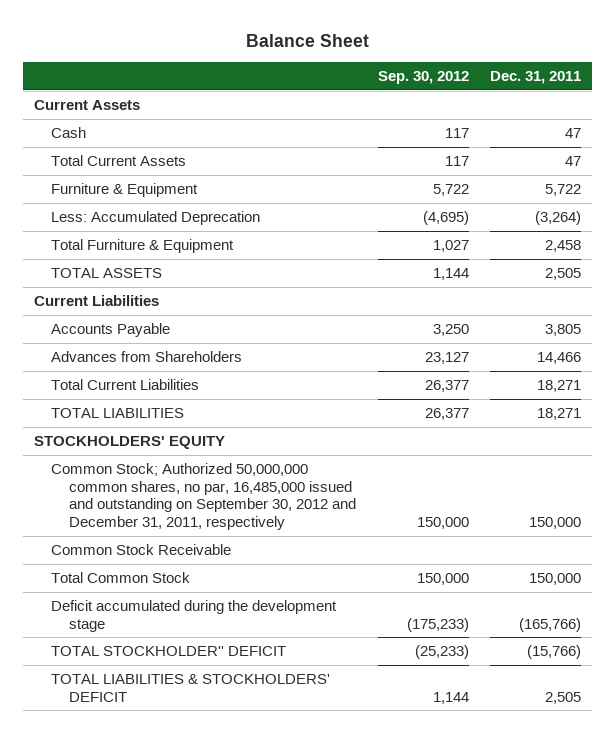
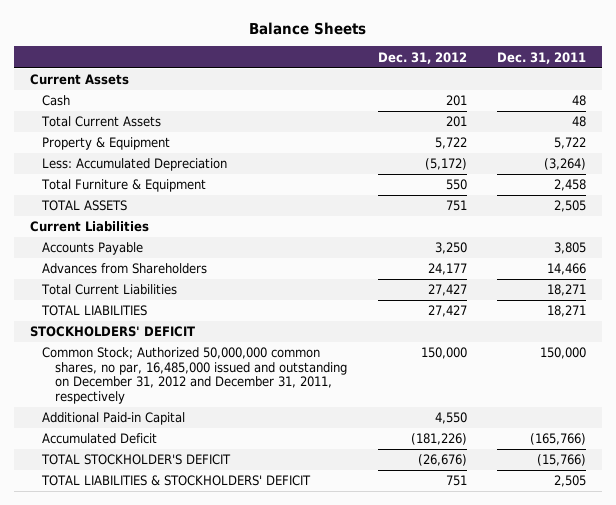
- Balance Sheet
+ Balance Sheets
- | Sep. 30, 2012 | Dec. 31, 2011
+ | Dec. 31, 2012 | Dec. 31, 2011
- Cash | 117 | 47
- Total Current Assets | 117 | 47
- Furniture & Equipment | 5,722 | 5,722
- Less: Accumulated Deprecation | (4,695) | (3,264)
+ Cash | 201 | 48
+ Total Current Assets | 201 | 48
+ Property & Equipment | 5,722 | 5,722
+ Less: Accumulated Depreciation | (5,172) | (3,264)
- STOCKHOLDERS' EQUITY
- Common Stock; Authorized 50,000,000 common shares, no par, 16,485,000 issued and outstanding on September 30, 2012 and December 31, 2011, respectively | 150,000 | 150,000
- Common Stock Receivable
- Total Common Stock | 150,000 | 150,000
- Deficit accumulated during the development stage | (175,233) | (165,766)
- TOTAL STOCKHOLDER'' DEFICIT | (25,233) | (15,766)
+ STOCKHOLDERS' DEFICIT
+ Common Stock; Authorized 50,000,000 common shares, no par, 16,485,000 issued and outstanding on December 31, 2012 and December 31, 2011, respectively | 150,000 | 150,000
+ Additional Paid-in Capital | 4,550 |
+ Accumulated Deficit | (181,226) | (165,766)
+ TOTAL STOCKHOLDER'S DEFICIT | (26,676) | (15,766)

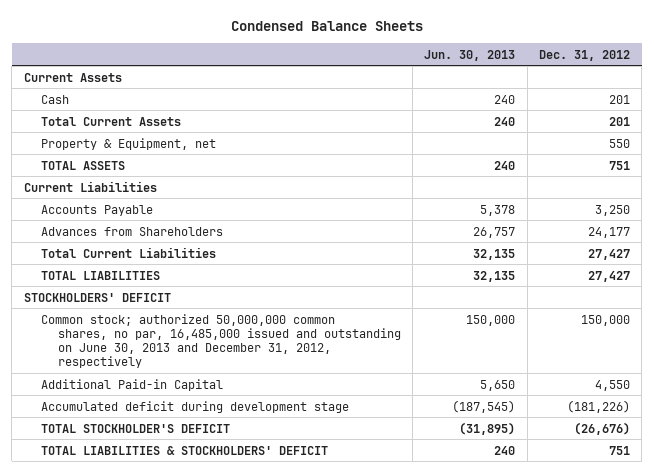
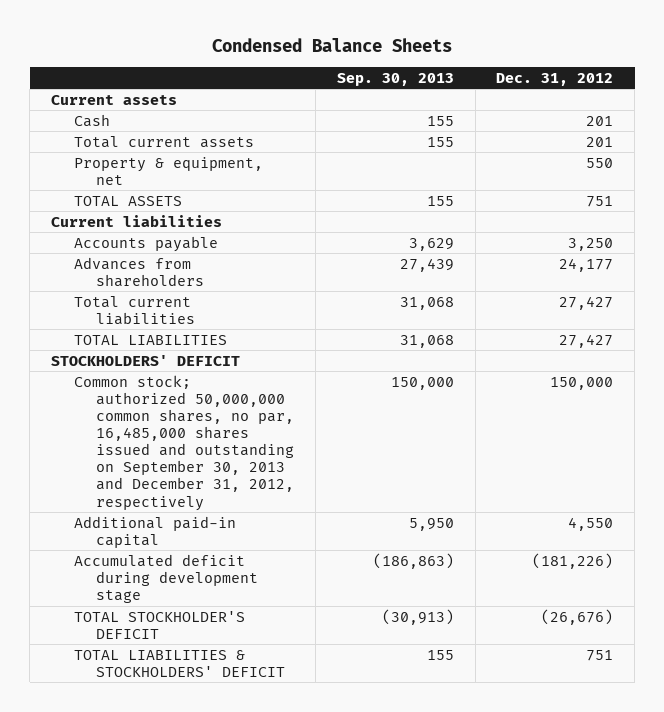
- | Jun. 30, 2013 | Dec. 31, 2012
+ | Sep. 30, 2013 | Dec. 31, 2012
- Current Assets
+ Current assets
- Total Current Assets | 240 | 201
- Property & Equipment, net | | 550
+ Total current assets | 155 | 201
+ Property & equipment, net | | 550
- Current Liabilities
- Accounts Payable | 5,378 | 3,250
- Advances from Shareholders | 26,757 | 24,177
- Total Current Liabilities | 32,135 | 27,427
+ Current liabilities
+ Accounts payable | 3,629 | 3,250
+ Advances from shareholders | 27,439 | 24,177
+ Total current liabilities | 31,068 | 27,427
- Common stock; authorized 50,000,000 common shares, no par, 16,485,000 issued and outstanding on June 30, 2013 and December 31, 2012, respectively | 150,000 | 150,000
- Additional Paid-in Capital | 5,650 | 4,550
+ Common stock; authorized 50,000,000 common shares, no par, 16,485,000 shares issued and outstanding on September 30, 2013 and December 31, 2012, respectively | 150,000 | 150,000
+ Additional paid-in capital | 5,950 | 4,550

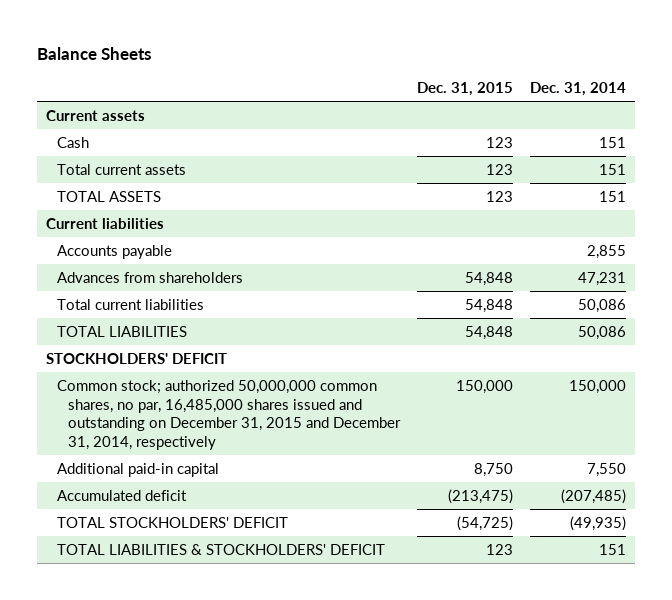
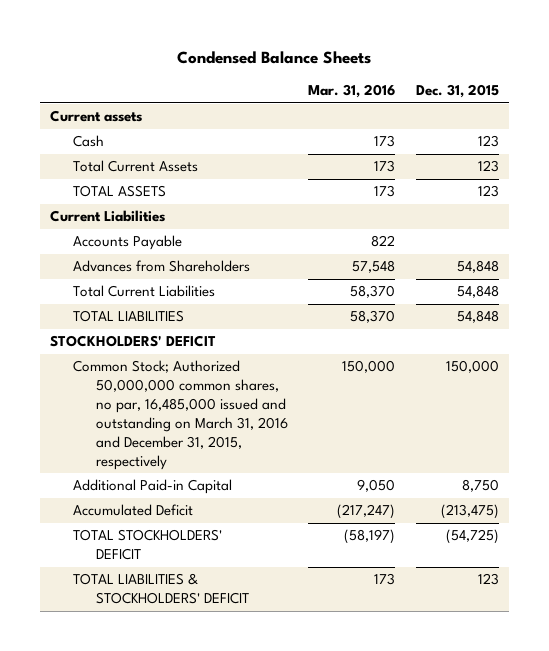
- Balance Sheets
+ Condensed Balance Sheets
- | Dec. 31, 2015 | Dec. 31, 2014
+ | Mar. 31, 2016 | Dec. 31, 2015
- Total current assets | 123 | 151
+ Total Current Assets | 173 | 123
- Current liabilities
- Accounts payable | | 2,855
- Advances from shareholders | 54,848 | 47,231
- Total current liabilities | 54,848 | 50,086
+ Current Liabilities
+ Accounts Payable | 822 |
+ Advances from Shareholders | 57,548 | 54,848
+ Total Current Liabilities | 58,370 | 54,848
- Common stock; authorized 50,000,000 common shares, no par, 16,485,000 shares issued and outstanding on December 31, 2015 and December 31, 2014, respectively | 150,000 | 150,000
- Additional paid-in capital | 8,750 | 7,550
- Accumulated deficit | (213,475) | (207,485)
+ Common Stock; Authorized 50,000,000 common shares, no par, 16,485,000 issued and outstanding on March 31, 2016 and December 31, 2015, respectively | 150,000 | 150,000
+ Additional Paid-in Capital | 9,050 | 8,750
+ Accumulated Deficit | (217,247) | (213,475)

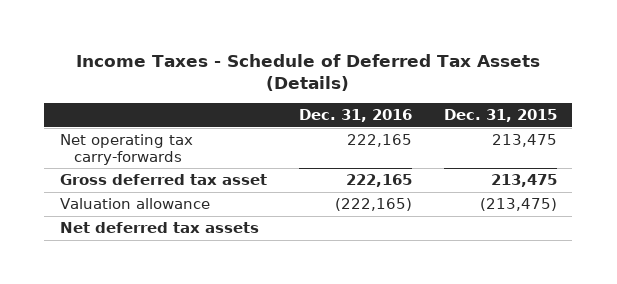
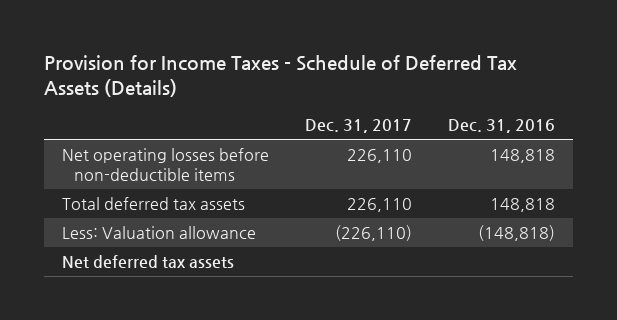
- Income Taxes - Schedule of Deferred Tax Assets (Details)
+ Provision for Income Taxes - Schedule of Deferred Tax Assets (Details)
- | Dec. 31, 2016 | Dec. 31, 2015
+ | Dec. 31, 2017 | Dec. 31, 2016
- Net operating tax carry-forwards | 222,165 | 213,475
- Gross deferred tax asset | 222,165 | 213,475
- Valuation allowance | (222,165) | (213,475)
+ Net operating losses before non-deductible items | 226,110 | 148,818
+ Total deferred tax assets | 226,110 | 148,818
+ Less: Valuation allowance | (226,110) | (148,818)

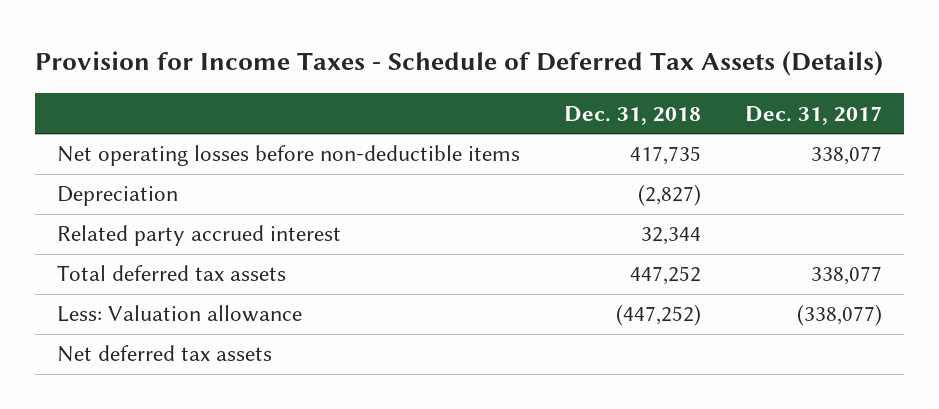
- | Dec. 31, 2017 | Dec. 31, 2016
+ | Dec. 31, 2018 | Dec. 31, 2017
- Net operating losses before non-deductible items | 226,110 | 148,818
- Total deferred tax assets | 226,110 | 148,818
- Less: Valuation allowance | (226,110) | (148,818)
+ Net operating losses before non-deductible items | 417,735 | 338,077
+ Depreciation | (2,827) |
+ Related party accrued interest | 32,344 |
+ Total deferred tax assets | 447,252 | 338,077
+ Less: Valuation allowance | (447,252) | (338,077)

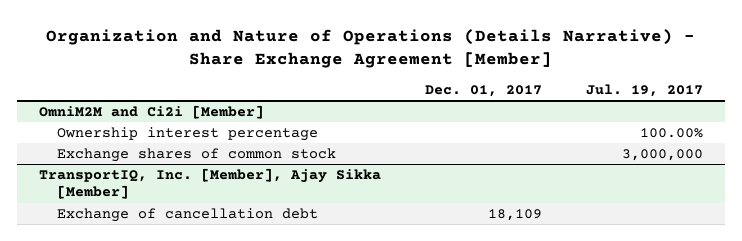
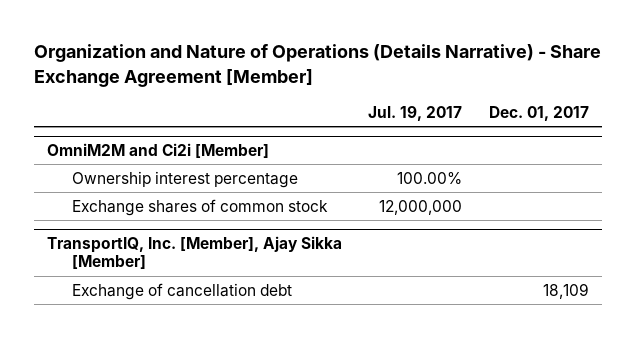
- | Dec. 01, 2017 | Jul. 19, 2017
+ | Jul. 19, 2017 | Dec. 01, 2017
@ OmniM2M and Ci2i [Member]
- Exchange shares of common stock | | 3,000,000
+ Exchange shares of common stock | 12,000,000 |

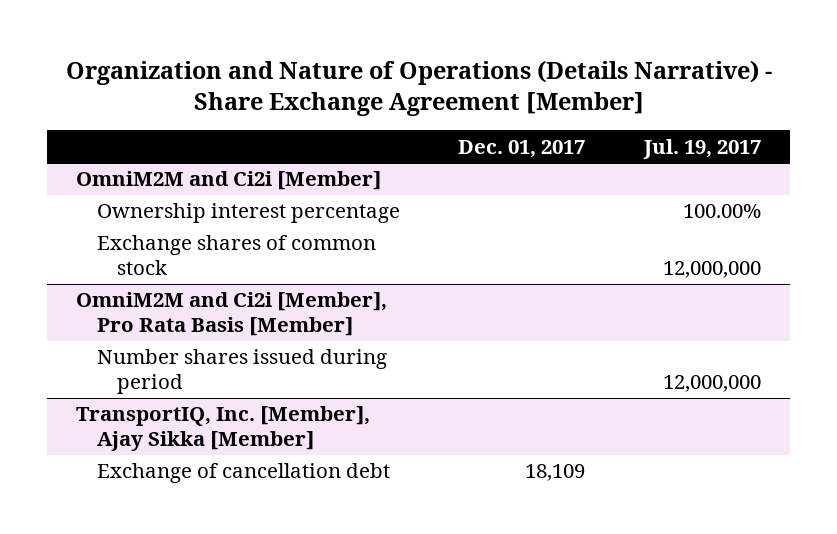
- | Jul. 19, 2017 | Dec. 01, 2017
+ | Dec. 01, 2017 | Jul. 19, 2017
+ OmniM2M and Ci2i [Member], Pro Rata Basis [Member]
+ Number shares issued during period | | 12,000,000

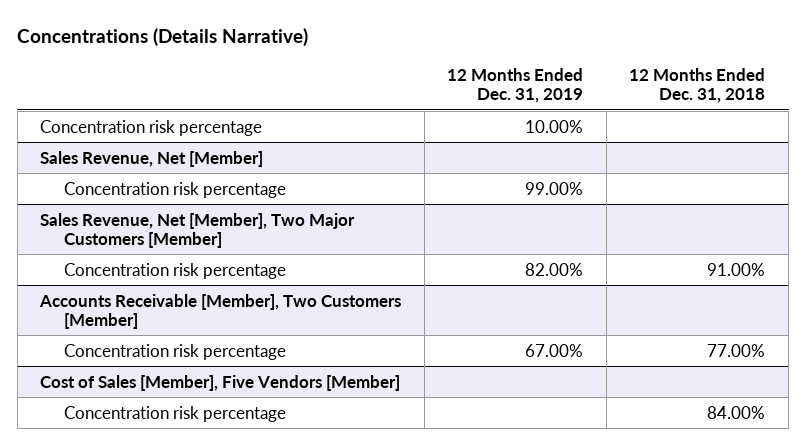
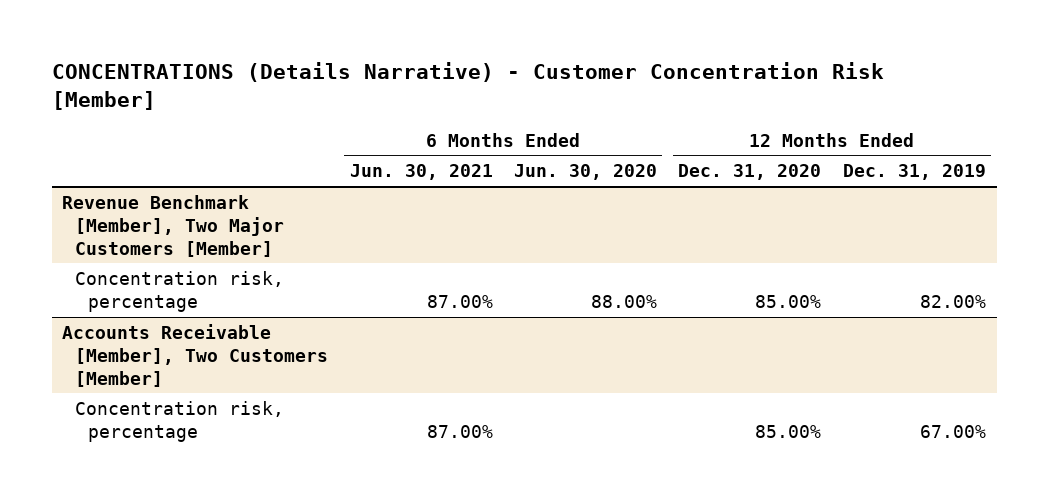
- Concentrations (Details Narrative)
+ CONCENTRATIONS (Details Narrative) - Customer Concentration Risk [Member]
- | 12 Months Ended Dec. 31, 2019 | 12 Months Ended Dec. 31, 2018
+ | 6 Months Ended Jun. 30, 2021 | 6 Months Ended Jun. 30, 2020 | 12 Months Ended Dec. 31, 2020 | 12 Months Ended Dec. 31, 2019
- Concentration risk percentage | 10.00% |
- Sales Revenue, Net [Member]
- Concentration risk percentage | 99.00% |
- Sales Revenue, Net [Member], Two Major Customers [Member]
- Concentration risk percentage | 82.00% | 91.00%
+ Revenue Benchmark [Member], Two Major Customers [Member]
+ Concentration risk, percentage | 87.00% | 88.00% | 85.00% | 82.00%
@ Accounts Receivable [Member], Two Customers [Member]
- Concentration risk percentage | 67.00% | 77.00%
- Cost of Sales [Member], Five Vendors [Member]
- Concentration risk percentage | | 84.00%
@ Accounts Receivable [Member], Two Customers [Member]
+ Concentration risk, percentage | 87.00% | | 85.00% | 67.00%

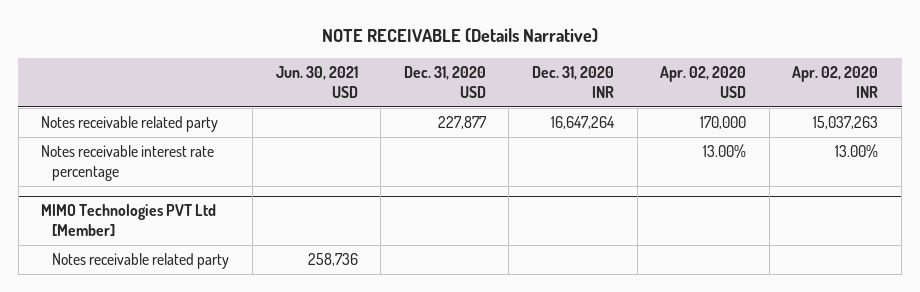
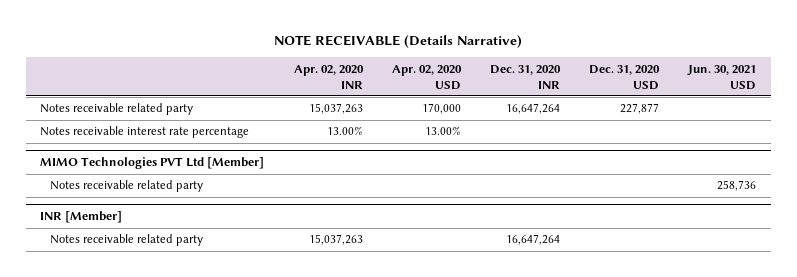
- | Jun. 30, 2021 USD | Dec. 31, 2020 USD | Dec. 31, 2020 INR | Apr. 02, 2020 USD | Apr. 02, 2020 INR
+ | Apr. 02, 2020 INR | Apr. 02, 2020 USD | Dec. 31, 2020 INR | Dec. 31, 2020 USD | Jun. 30, 2021 USD
+ INR [Member]
+ Notes receivable related party | 15,037,263 | | 16,647,264 | |

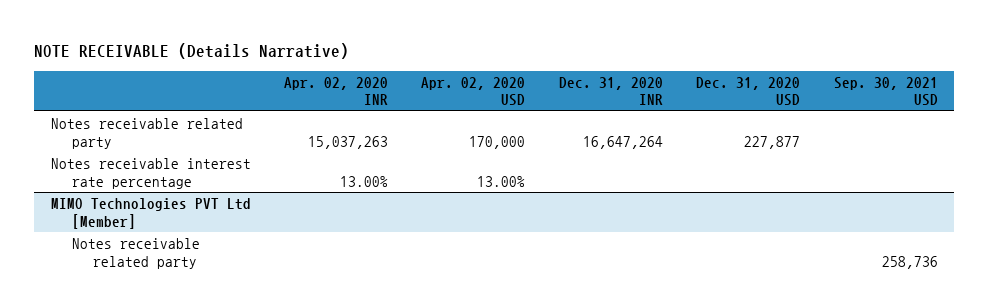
- | Apr. 02, 2020 INR | Apr. 02, 2020 USD | Dec. 31, 2020 INR | Dec. 31, 2020 USD | Jun. 30, 2021 USD
+ | Apr. 02, 2020 INR | Apr. 02, 2020 USD | Dec. 31, 2020 INR | Dec. 31, 2020 USD | Sep. 30, 2021 USD
- INR [Member]
- Notes receivable related party | 15,037,263 | | 16,647,264 | |

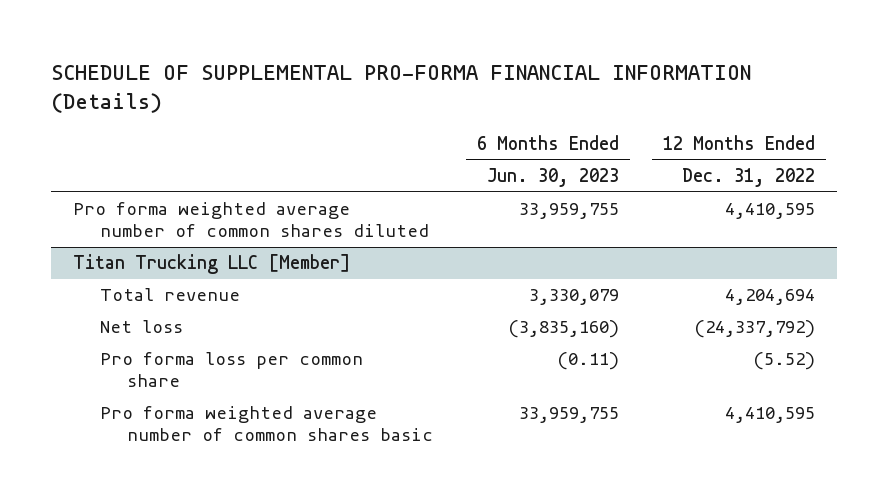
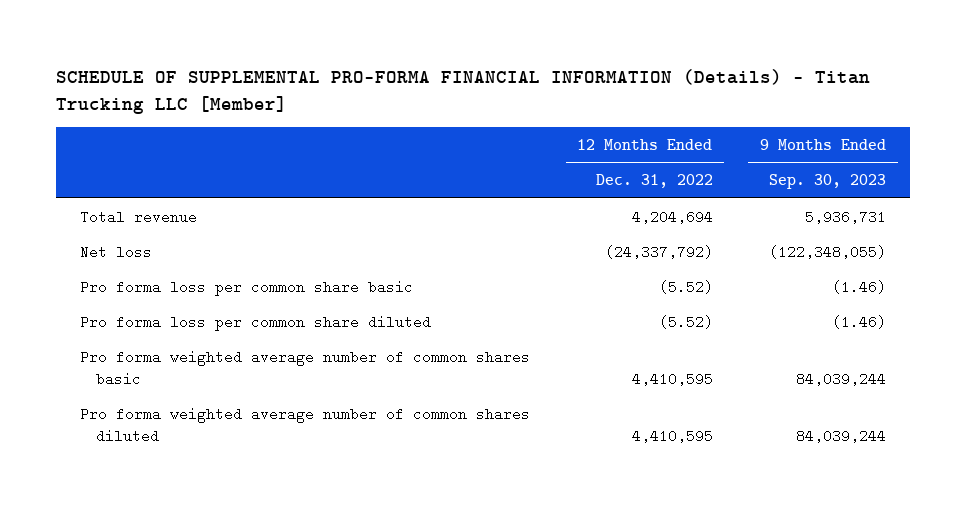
- SCHEDULE OF SUPPLEMENTAL PRO-FORMA FINANCIAL INFORMATION (Details)
+ SCHEDULE OF SUPPLEMENTAL PRO-FORMA FINANCIAL INFORMATION (Details) - Titan Trucking LLC [Member]
- | 6 Months Ended Jun. 30, 2023 | 12 Months Ended Dec. 31, 2022
+ | 12 Months Ended Dec. 31, 2022 | 9 Months Ended Sep. 30, 2023
- Titan Trucking LLC [Member]
- Pro forma loss per common share | (0.11) | (5.52)
+ Pro forma loss per common share basic | (5.52) | (1.46)
+ Pro forma loss per common share diluted | (5.52) | (1.46)
moved down: Pro forma weighted average number of common shares diluted | 4,410,595 | 84,039,244

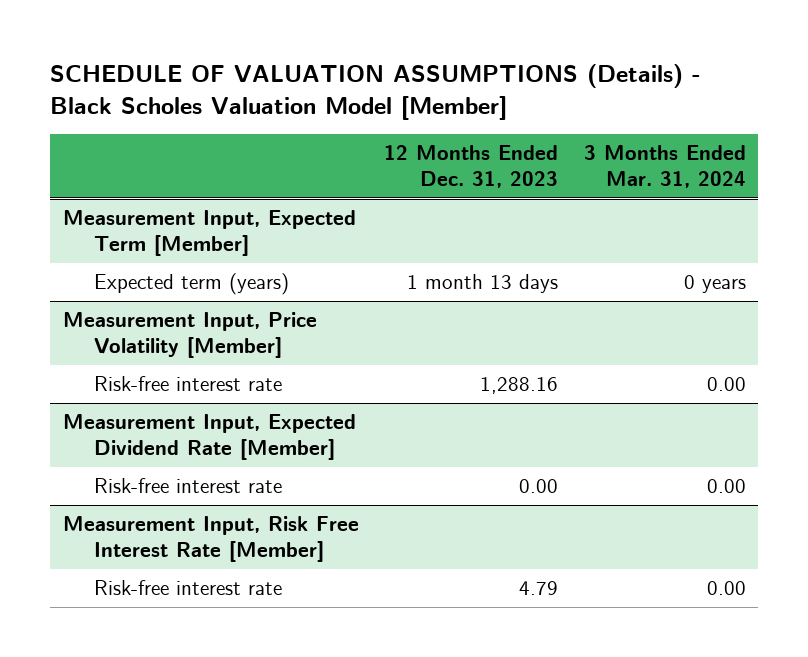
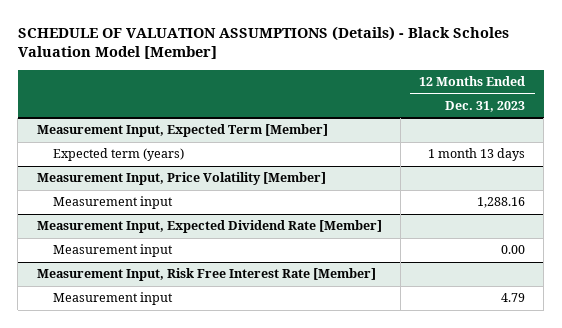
- | 12 Months Ended Dec. 31, 2023 | 3 Months Ended Mar. 31, 2024
+ | 12 Months Ended Dec. 31, 2023
@ Measurement Input, Price Volatility [Member]
- Risk-free interest rate | 1,288.16 | 0.00
+ Measurement input | 1,288.16
@ Measurement Input, Expected Dividend Rate [Member]
- Risk-free interest rate | 0.00 | 0.00
+ Measurement input | 0.00
@ Measurement Input, Risk Free Interest Rate [Member]
- Risk-free interest rate | 4.79 | 0.00
+ Measurement input | 4.79

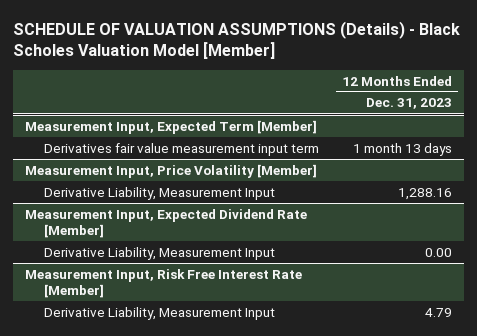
@ Measurement Input, Expected Term [Member]
- Expected term (years) | 1 month 13 days
+ Derivatives fair value measurement input term | 1 month 13 days
@ Measurement Input, Price Volatility [Member]
- Measurement input | 1,288.16
+ Derivative Liability, Measurement Input | 1,288.16
@ Measurement Input, Expected Dividend Rate [Member]
- Measurement input | 0.00
+ Derivative Liability, Measurement Input | 0.00
@ Measurement Input, Risk Free Interest Rate [Member]
- Measurement input | 4.79
+ Derivative Liability, Measurement Input | 4.79

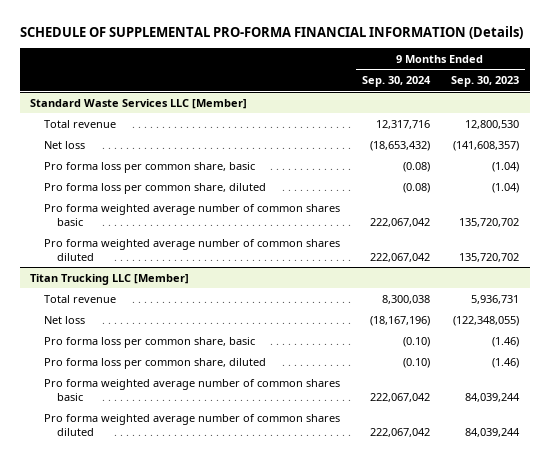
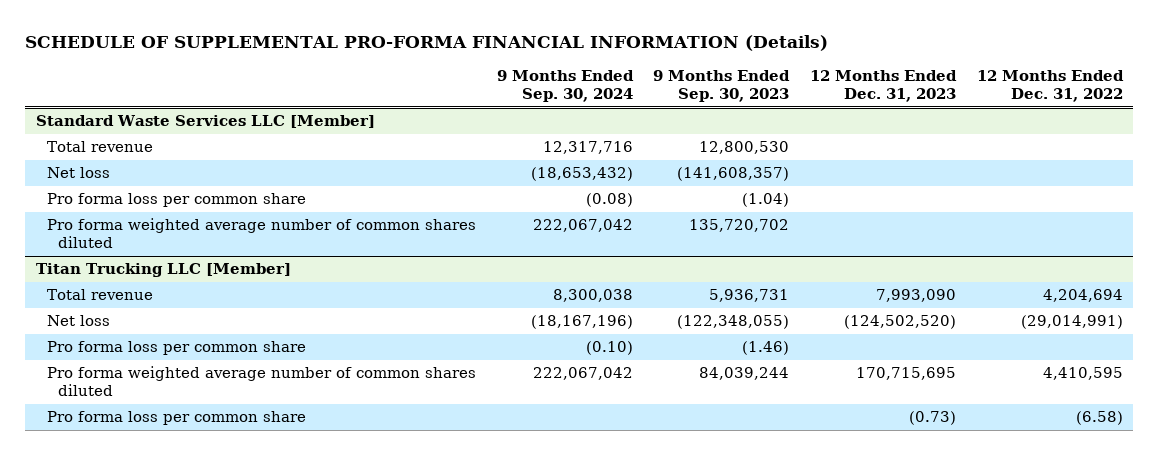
- | 9 Months Ended Sep. 30, 2024 | 9 Months Ended Sep. 30, 2023
+ | 9 Months Ended Sep. 30, 2024 | 9 Months Ended Sep. 30, 2023 | 12 Months Ended Dec. 31, 2023 | 12 Months Ended Dec. 31, 2022
@ Standard Waste Services LLC [Member]
- Pro forma loss per common share, basic | (0.08) | (1.04)
- Pro forma loss per common share, diluted | (0.08) | (1.04)
- Pro forma weighted average number of common shares basic | 222,067,042 | 135,720,702
+ Pro forma loss per common share | (0.08) | (1.04) | |
@ Titan Trucking LLC [Member]
- Pro forma loss per common share, basic | (0.10) | (1.46)
- Pro forma loss per common share, diluted | (0.10) | (1.46)
- Pro forma weighted average number of common shares basic | 222,067,042 | 84,039,244
+ Pro forma loss per common share | (0.10) | (1.46) | |
+ Pro forma loss per common share | | | (0.73) | (6.58)

